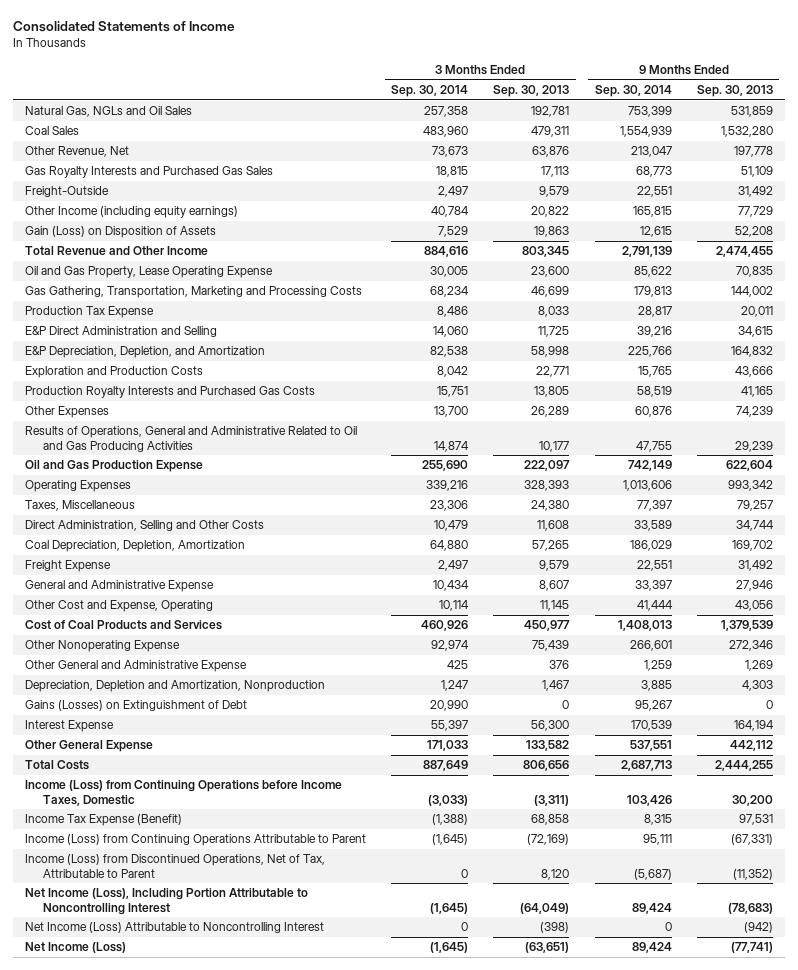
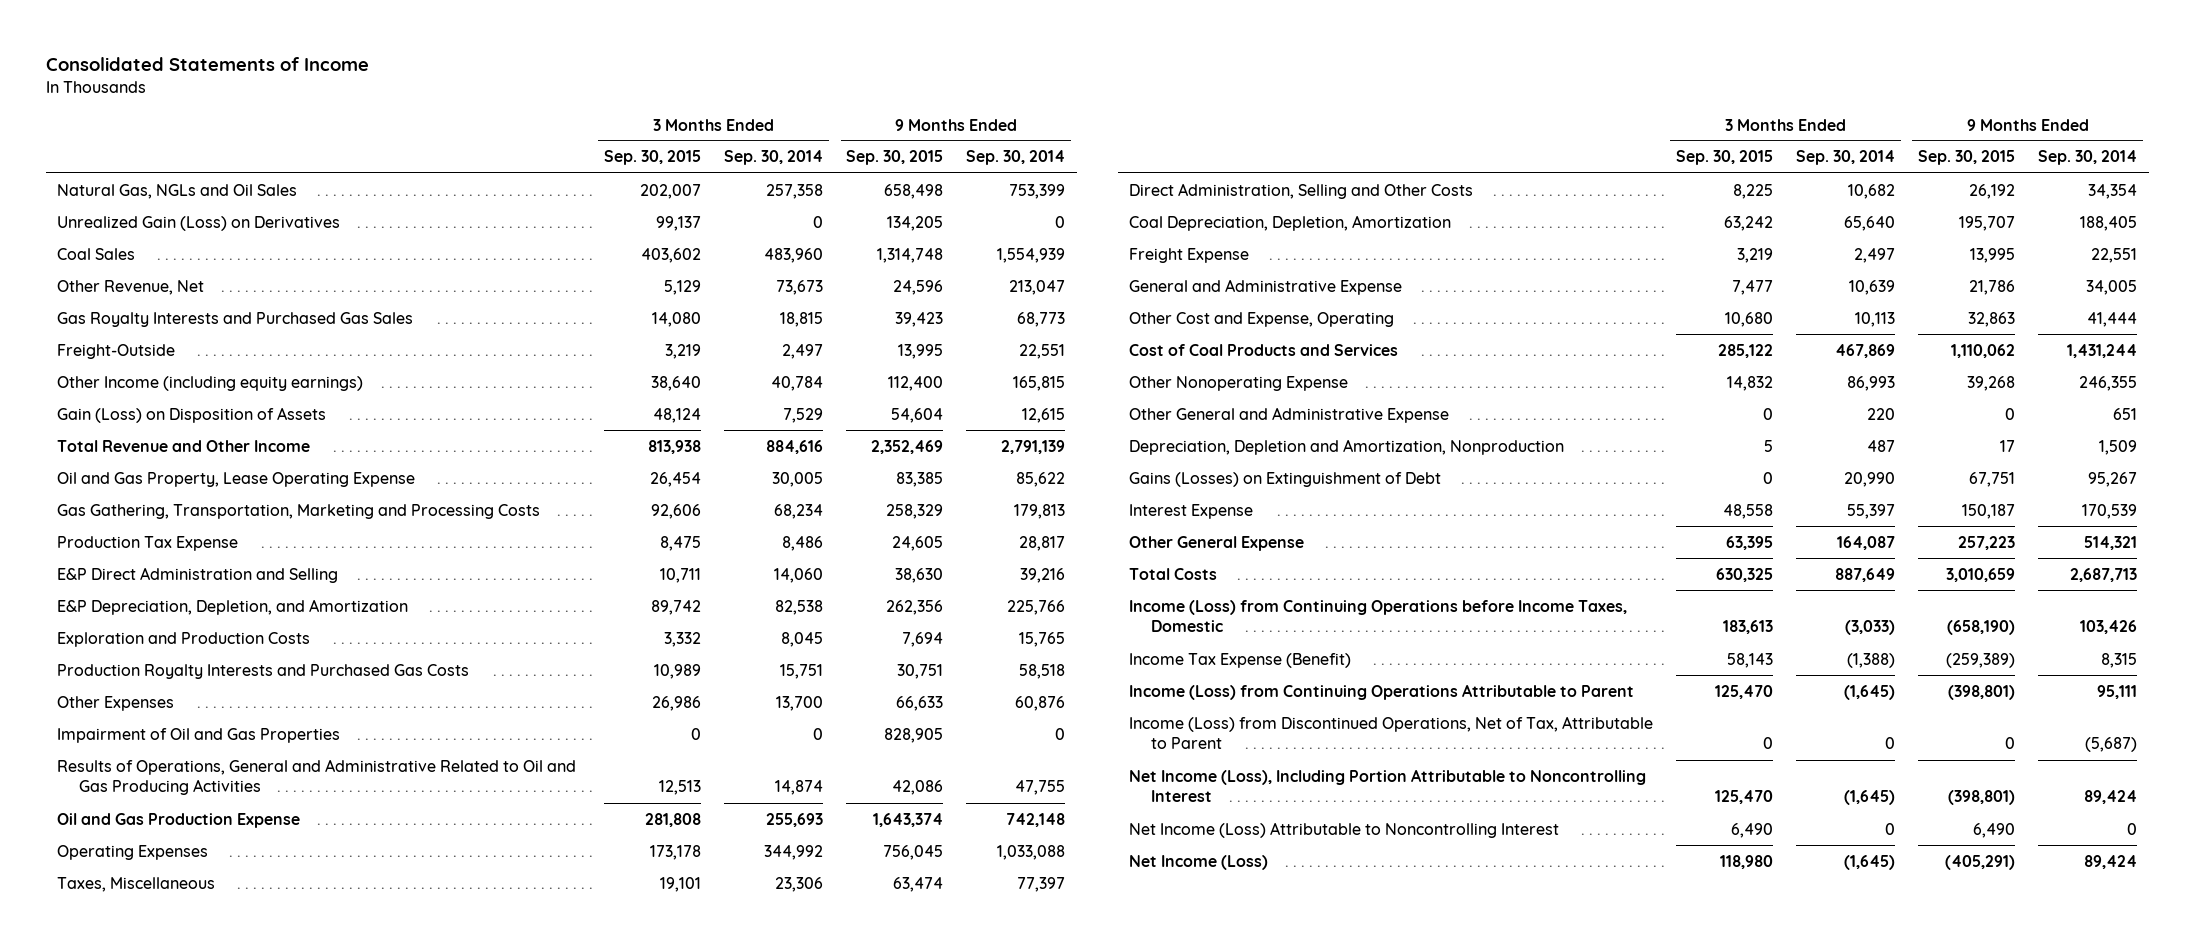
- | 3 Months Ended Sep. 30, 2014 | 3 Months Ended Sep. 30, 2013 | 9 Months Ended Sep. 30, 2014 | 9 Months Ended Sep. 30, 2013
+ | 3 Months Ended Sep. 30, 2015 | 3 Months Ended Sep. 30, 2014 | 9 Months Ended Sep. 30, 2015 | 9 Months Ended Sep. 30, 2014
+ Unrealized Gain (Loss) on Derivatives | 99,137 | 0 | 134,205 | 0
- Exploration and Production Costs | 8,042 | 22,771 | 15,765 | 43,666
- Production Royalty Interests and Purchased Gas Costs | 15,751 | 13,805 | 58,519 | 41,165
+ Exploration and Production Costs | 3,332 | 8,045 | 7,694 | 15,765
+ Production Royalty Interests and Purchased Gas Costs | 10,989 | 15,751 | 30,751 | 58,518
+ Impairment of Oil and Gas Properties | 0 | 0 | 828,905 | 0
- Oil and Gas Production Expense | 255,690 | 222,097 | 742,149 | 622,604
- Operating Expenses | 339,216 | 328,393 | 1,013,606 | 993,342
+ Oil and Gas Production Expense | 281,808 | 255,693 | 1,643,374 | 742,148
+ Operating Expenses | 173,178 | 344,992 | 756,045 | 1,033,088
- Direct Administration, Selling and Other Costs | 10,479 | 11,608 | 33,589 | 34,744
- Coal Depreciation, Depletion, Amortization | 64,880 | 57,265 | 186,029 | 169,702
+ Direct Administration, Selling and Other Costs | 8,225 | 10,682 | 26,192 | 34,354
+ Coal Depreciation, Depletion, Amortization | 63,242 | 65,640 | 195,707 | 188,405
- General and Administrative Expense | 10,434 | 8,607 | 33,397 | 27,946
- Other Cost and Expense, Operating | 10,114 | 11,145 | 41,444 | 43,056
- Cost of Coal Products and Services | 460,926 | 450,977 | 1,408,013 | 1,379,539
- Other Nonoperating Expense | 92,974 | 75,439 | 266,601 | 272,346
- Other General and Administrative Expense | 425 | 376 | 1,259 | 1,269
- Depreciation, Depletion and Amortization, Nonproduction | 1,247 | 1,467 | 3,885 | 4,303
+ General and Administrative Expense | 7,477 | 10,639 | 21,786 | 34,005
+ Other Cost and Expense, Operating | 10,680 | 10,113 | 32,863 | 41,444
+ Cost of Coal Products and Services | 285,122 | 467,869 | 1,110,062 | 1,431,244
+ Other Nonoperating Expense | 14,832 | 86,993 | 39,268 | 246,355
+ Other General and Administrative Expense | 0 | 220 | 0 | 651
+ Depreciation, Depletion and Amortization, Nonproduction | 5 | 487 | 17 | 1,509
- Other General Expense | 171,033 | 133,582 | 537,551 | 442,112
+ Other General Expense | 63,395 | 164,087 | 257,223 | 514,321

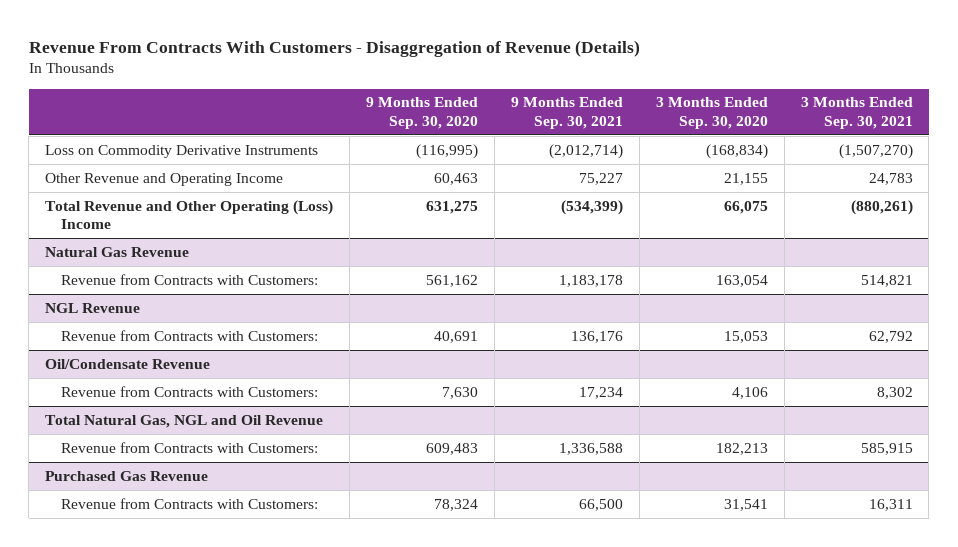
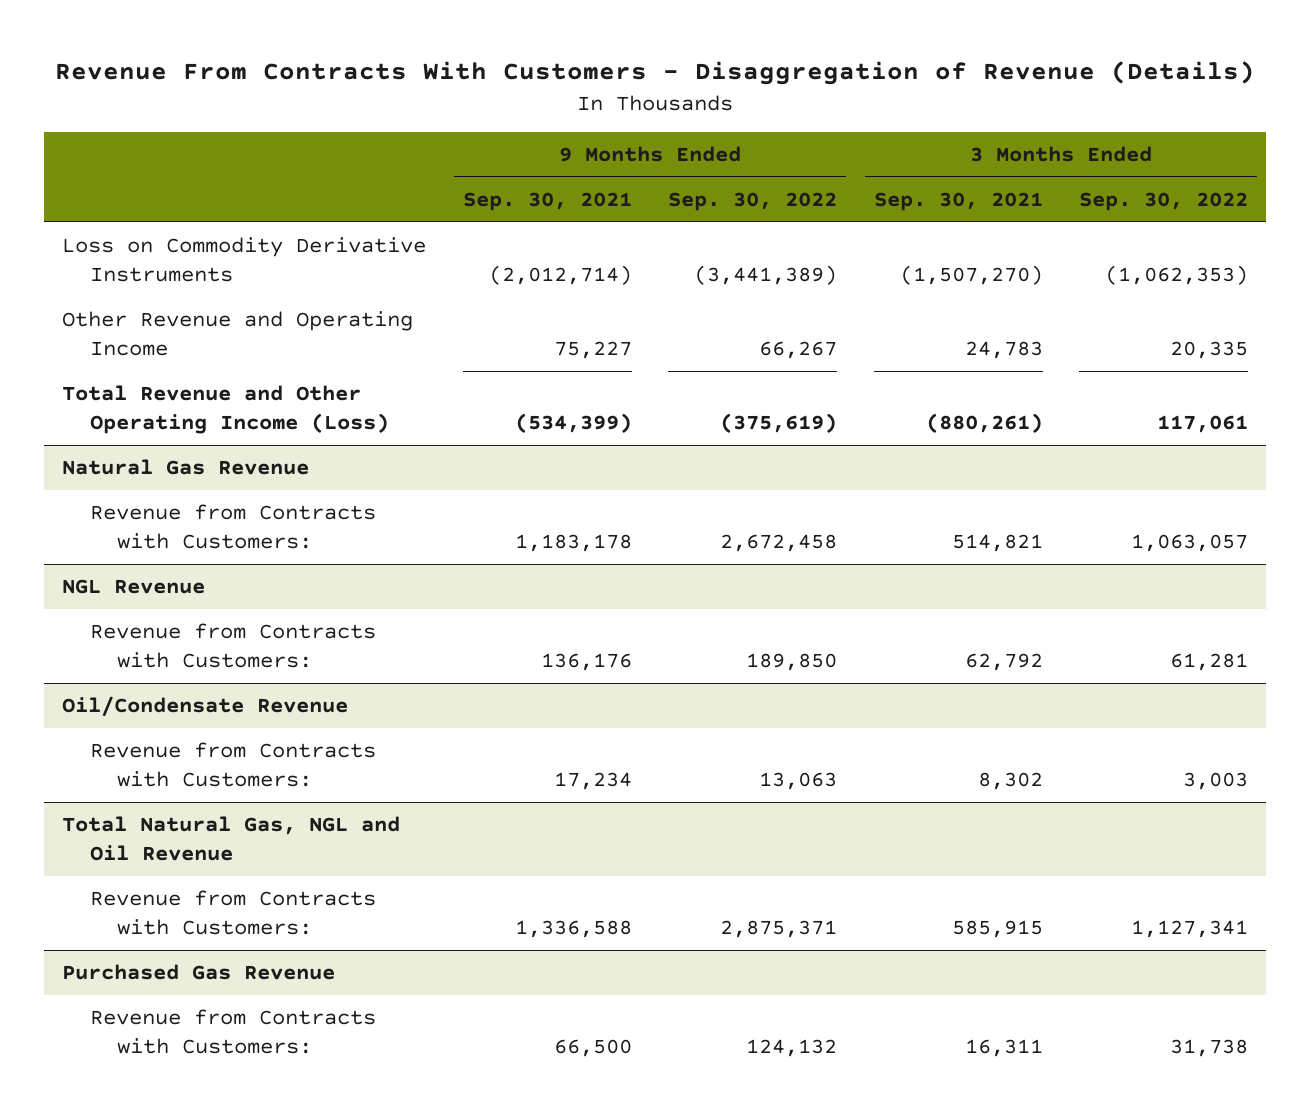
- | 9 Months Ended Sep. 30, 2020 | 9 Months Ended Sep. 30, 2021 | 3 Months Ended Sep. 30, 2020 | 3 Months Ended Sep. 30, 2021
+ | 9 Months Ended Sep. 30, 2021 | 9 Months Ended Sep. 30, 2022 | 3 Months Ended Sep. 30, 2021 | 3 Months Ended Sep. 30, 2022
- Total Revenue and Other Operating (Loss) Income | 631,275 | (534,399) | 66,075 | (880,261)
+ Total Revenue and Other Operating Income (Loss) | (534,399) | (375,619) | (880,261) | 117,061

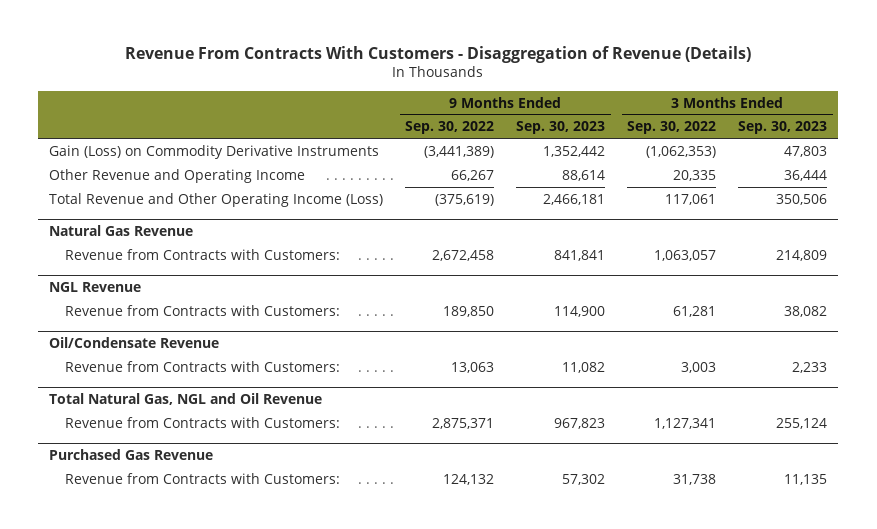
- | 9 Months Ended Sep. 30, 2021 | 9 Months Ended Sep. 30, 2022 | 3 Months Ended Sep. 30, 2021 | 3 Months Ended Sep. 30, 2022
+ | 9 Months Ended Sep. 30, 2022 | 9 Months Ended Sep. 30, 2023 | 3 Months Ended Sep. 30, 2022 | 3 Months Ended Sep. 30, 2023
- Loss on Commodity Derivative Instruments | (2,012,714) | (3,441,389) | (1,507,270) | (1,062,353)
+ Gain (Loss) on Commodity Derivative Instruments | (3,441,389) | 1,352,442 | (1,062,353) | 47,803

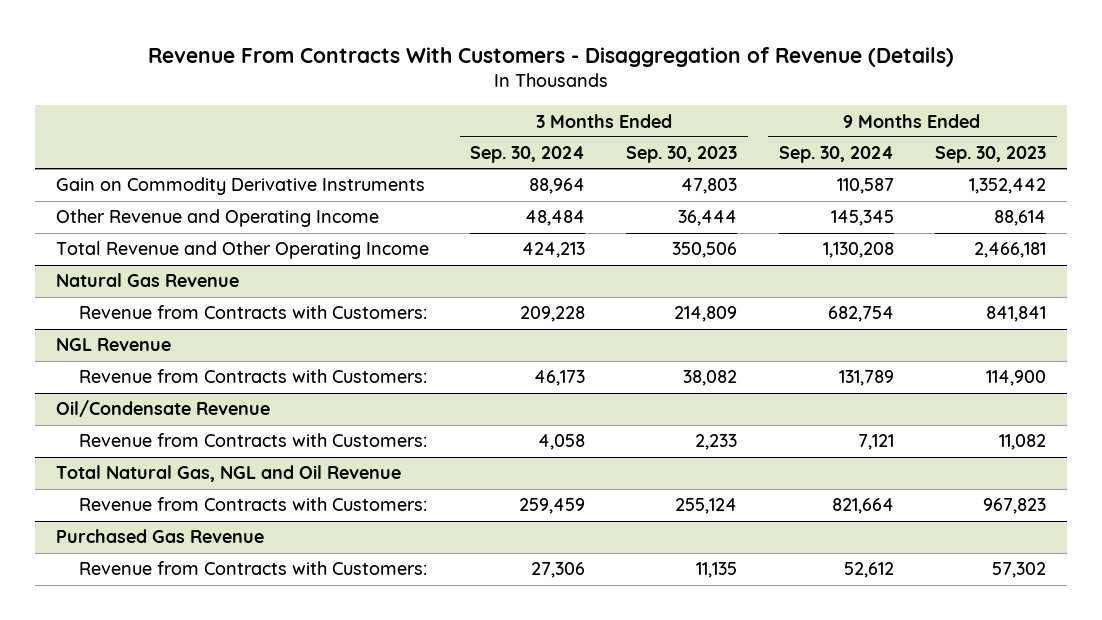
- | 9 Months Ended Sep. 30, 2022 | 9 Months Ended Sep. 30, 2023 | 3 Months Ended Sep. 30, 2022 | 3 Months Ended Sep. 30, 2023
+ | 3 Months Ended Sep. 30, 2024 | 3 Months Ended Sep. 30, 2023 | 9 Months Ended Sep. 30, 2024 | 9 Months Ended Sep. 30, 2023
- Gain (Loss) on Commodity Derivative Instruments | (3,441,389) | 1,352,442 | (1,062,353) | 47,803
+ Gain on Commodity Derivative Instruments | 88,964 | 47,803 | 110,587 | 1,352,442
- Total Revenue and Other Operating Income (Loss) | (375,619) | 2,466,181 | 117,061 | 350,506
+ Total Revenue and Other Operating Income | 424,213 | 350,506 | 1,130,208 | 2,466,181

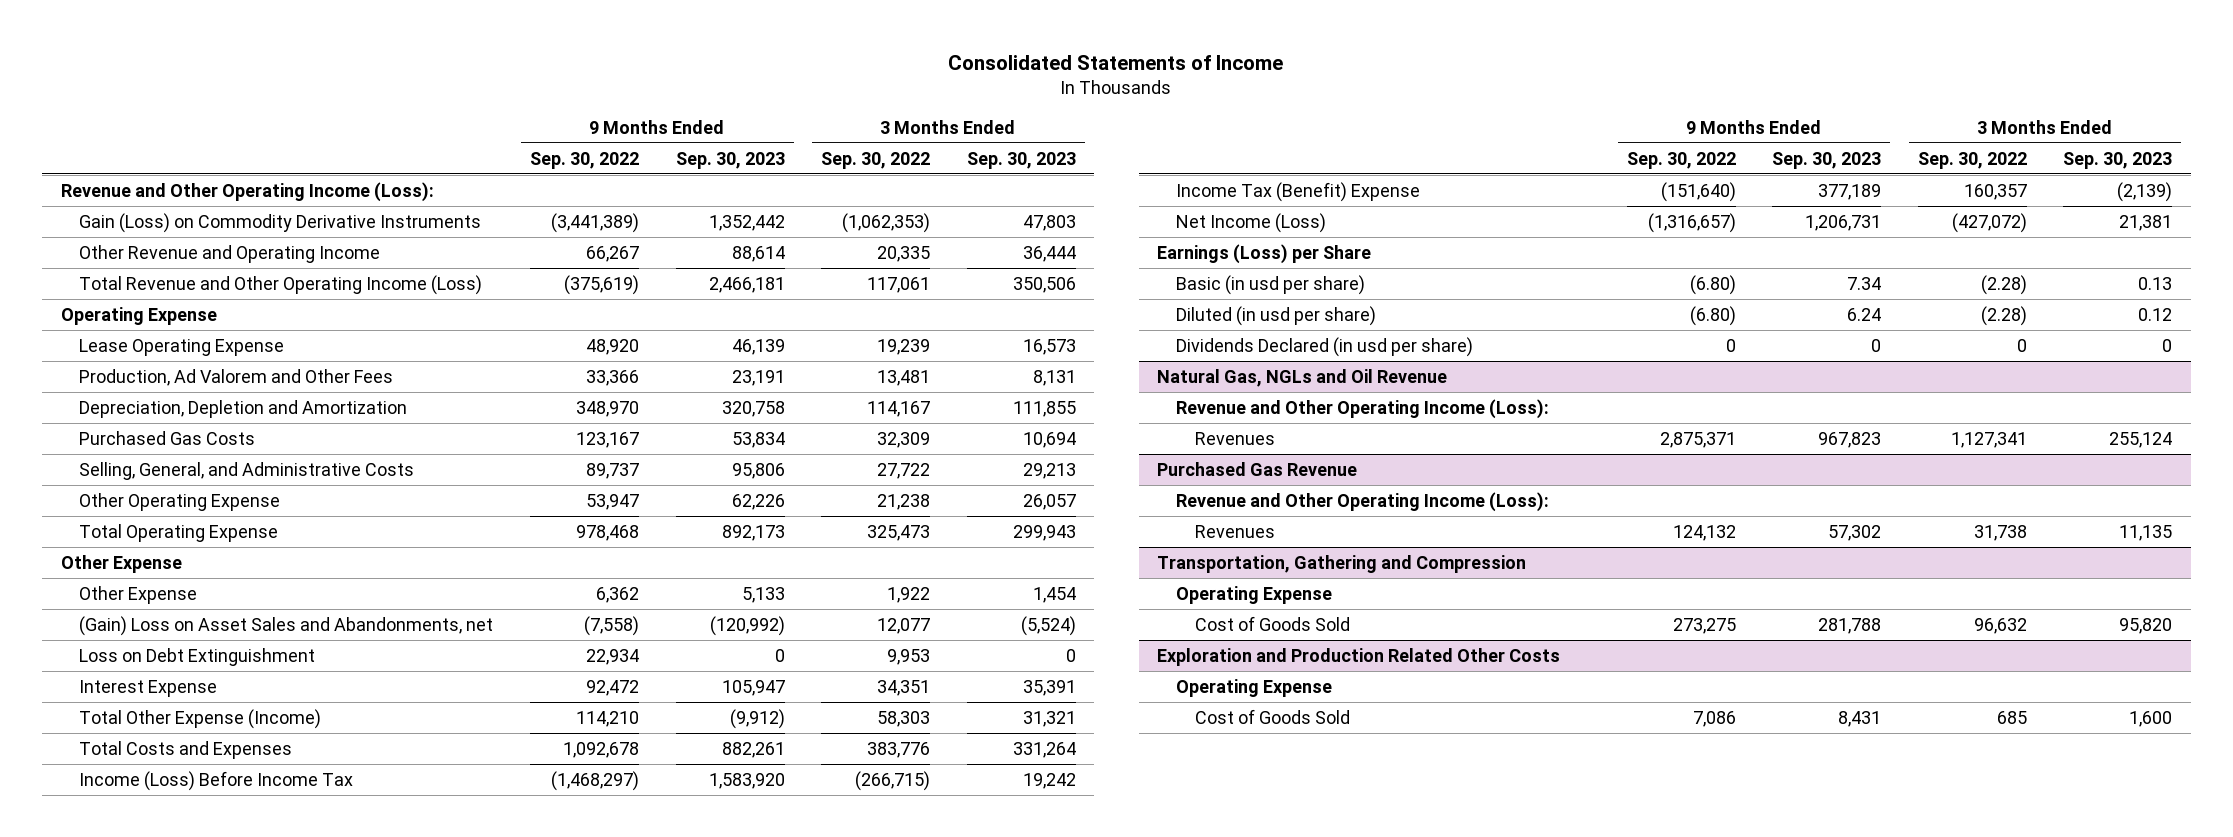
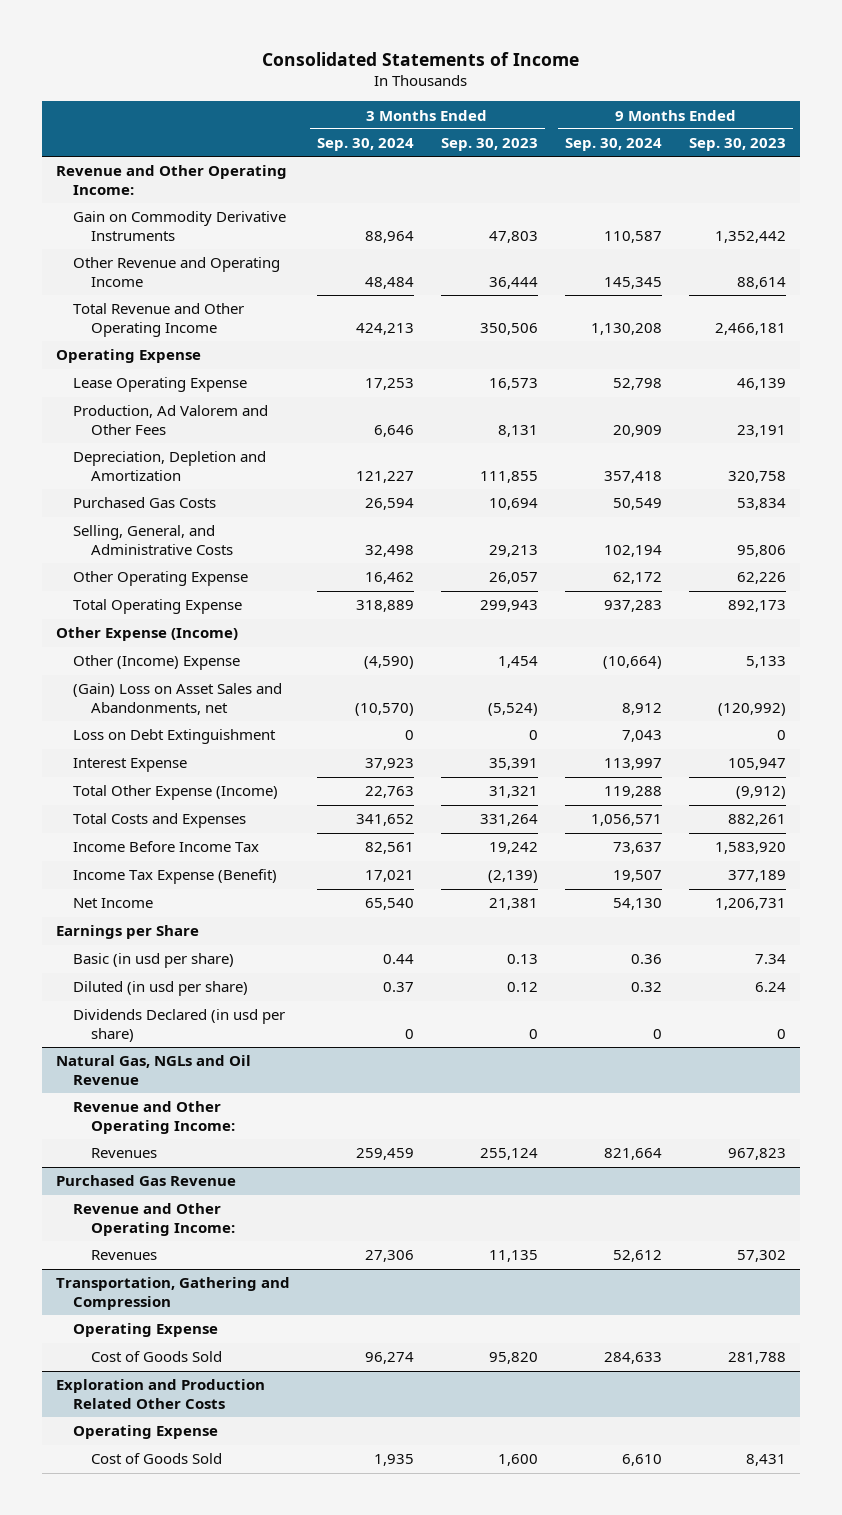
- | 9 Months Ended Sep. 30, 2022 | 9 Months Ended Sep. 30, 2023 | 3 Months Ended Sep. 30, 2022 | 3 Months Ended Sep. 30, 2023
+ | 3 Months Ended Sep. 30, 2024 | 3 Months Ended Sep. 30, 2023 | 9 Months Ended Sep. 30, 2024 | 9 Months Ended Sep. 30, 2023
- Revenue and Other Operating Income (Loss):
- Gain (Loss) on Commodity Derivative Instruments | (3,441,389) | 1,352,442 | (1,062,353) | 47,803
+ Revenue and Other Operating Income:
+ Gain on Commodity Derivative Instruments | 88,964 | 47,803 | 110,587 | 1,352,442
- Total Revenue and Other Operating Income (Loss) | (375,619) | 2,466,181 | 117,061 | 350,506
+ Total Revenue and Other Operating Income | 424,213 | 350,506 | 1,130,208 | 2,466,181
- Other Expense
- Other Expense | 6,362 | 5,133 | 1,922 | 1,454
+ Other Expense (Income)
+ Other (Income) Expense | (4,590) | 1,454 | (10,664) | 5,133
- Income (Loss) Before Income Tax | (1,468,297) | 1,583,920 | (266,715) | 19,242
- Income Tax (Benefit) Expense | (151,640) | 377,189 | 160,357 | (2,139)
- Net Income (Loss) | (1,316,657) | 1,206,731 | (427,072) | 21,381
- Earnings (Loss) per Share
+ Income Before Income Tax | 82,561 | 19,242 | 73,637 | 1,583,920
+ Income Tax Expense (Benefit) | 17,021 | (2,139) | 19,507 | 377,189
+ Net Income | 65,540 | 21,381 | 54,130 | 1,206,731
+ Earnings per Share
@ Natural Gas, NGLs and Oil Revenue
- Revenue and Other Operating Income (Loss):
+ Revenue and Other Operating Income:
@ Purchased Gas Revenue
- Revenue and Other Operating Income (Loss):
+ Revenue and Other Operating Income:

